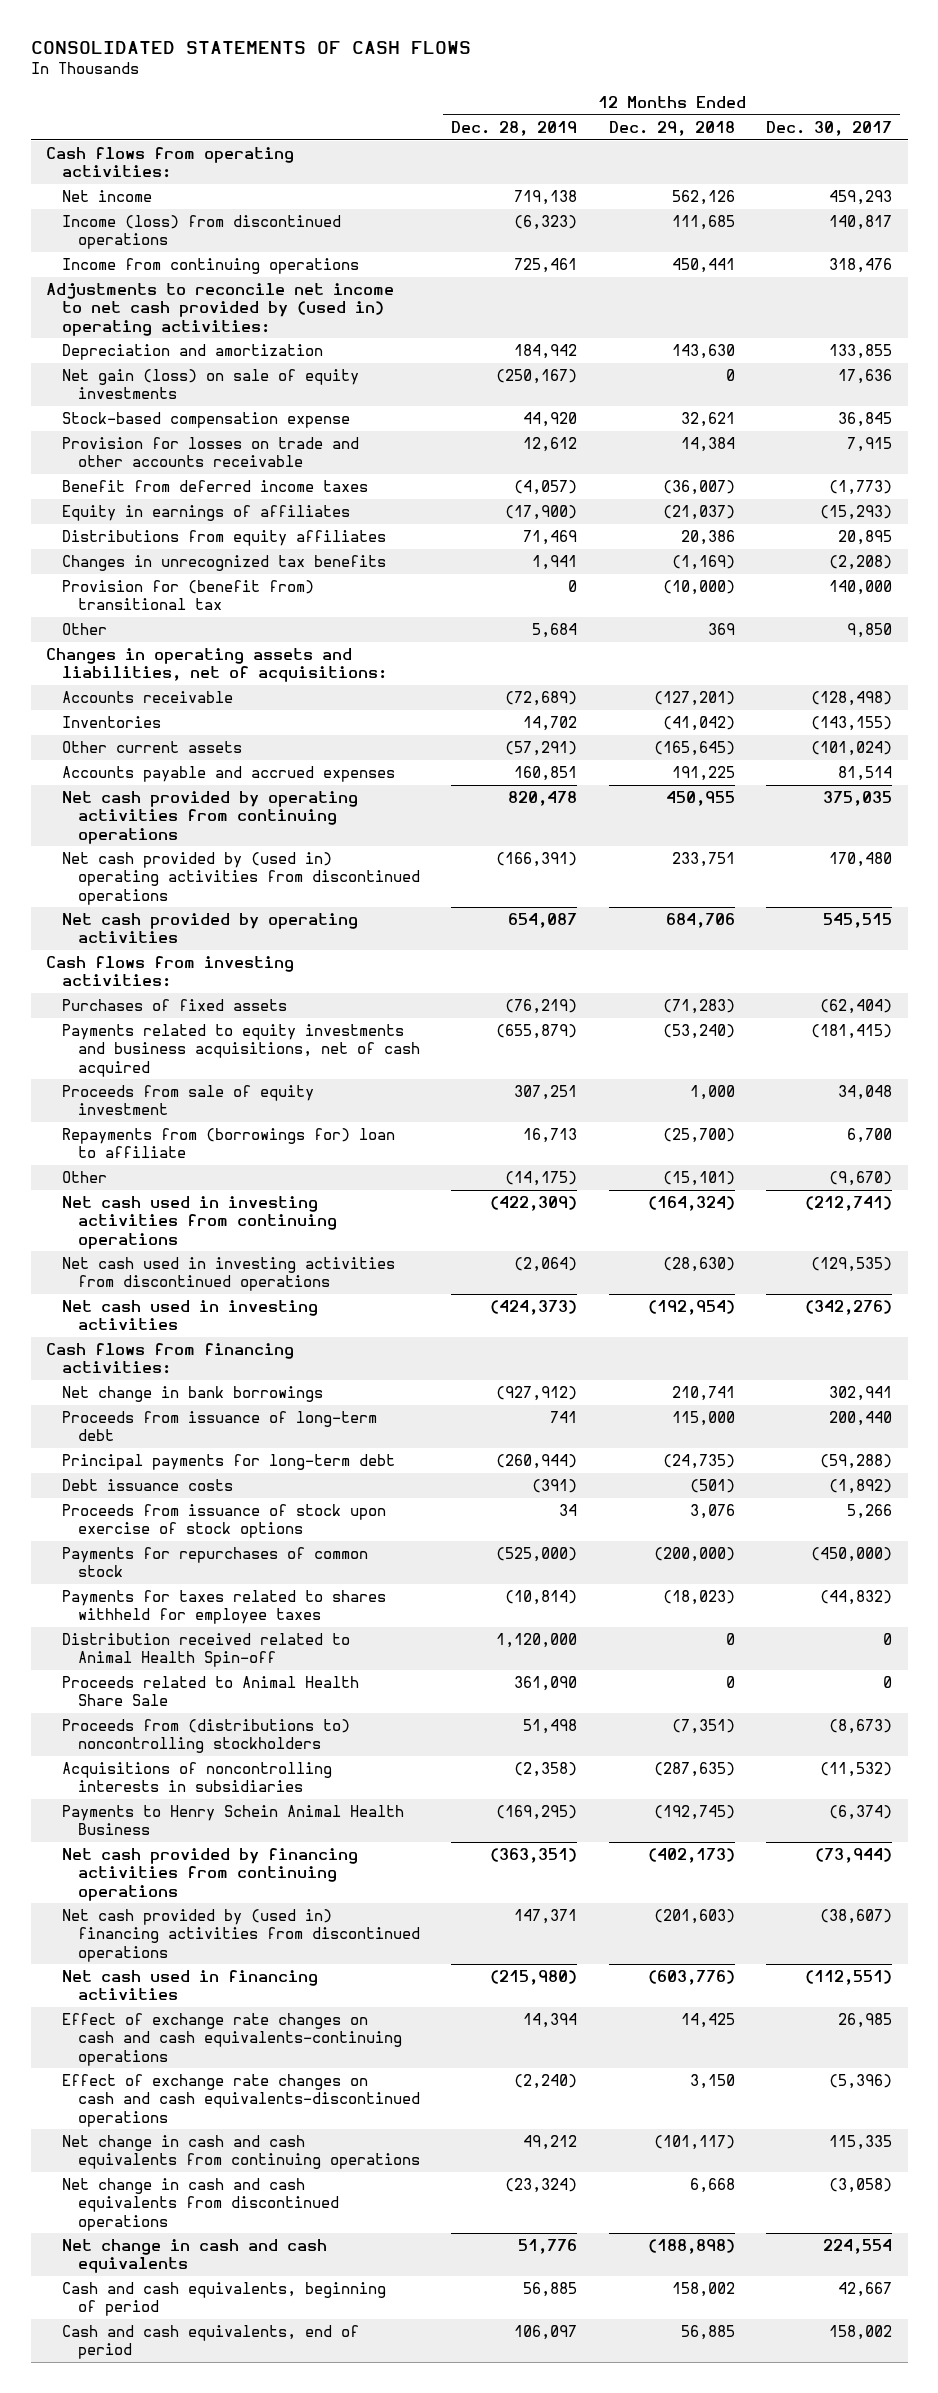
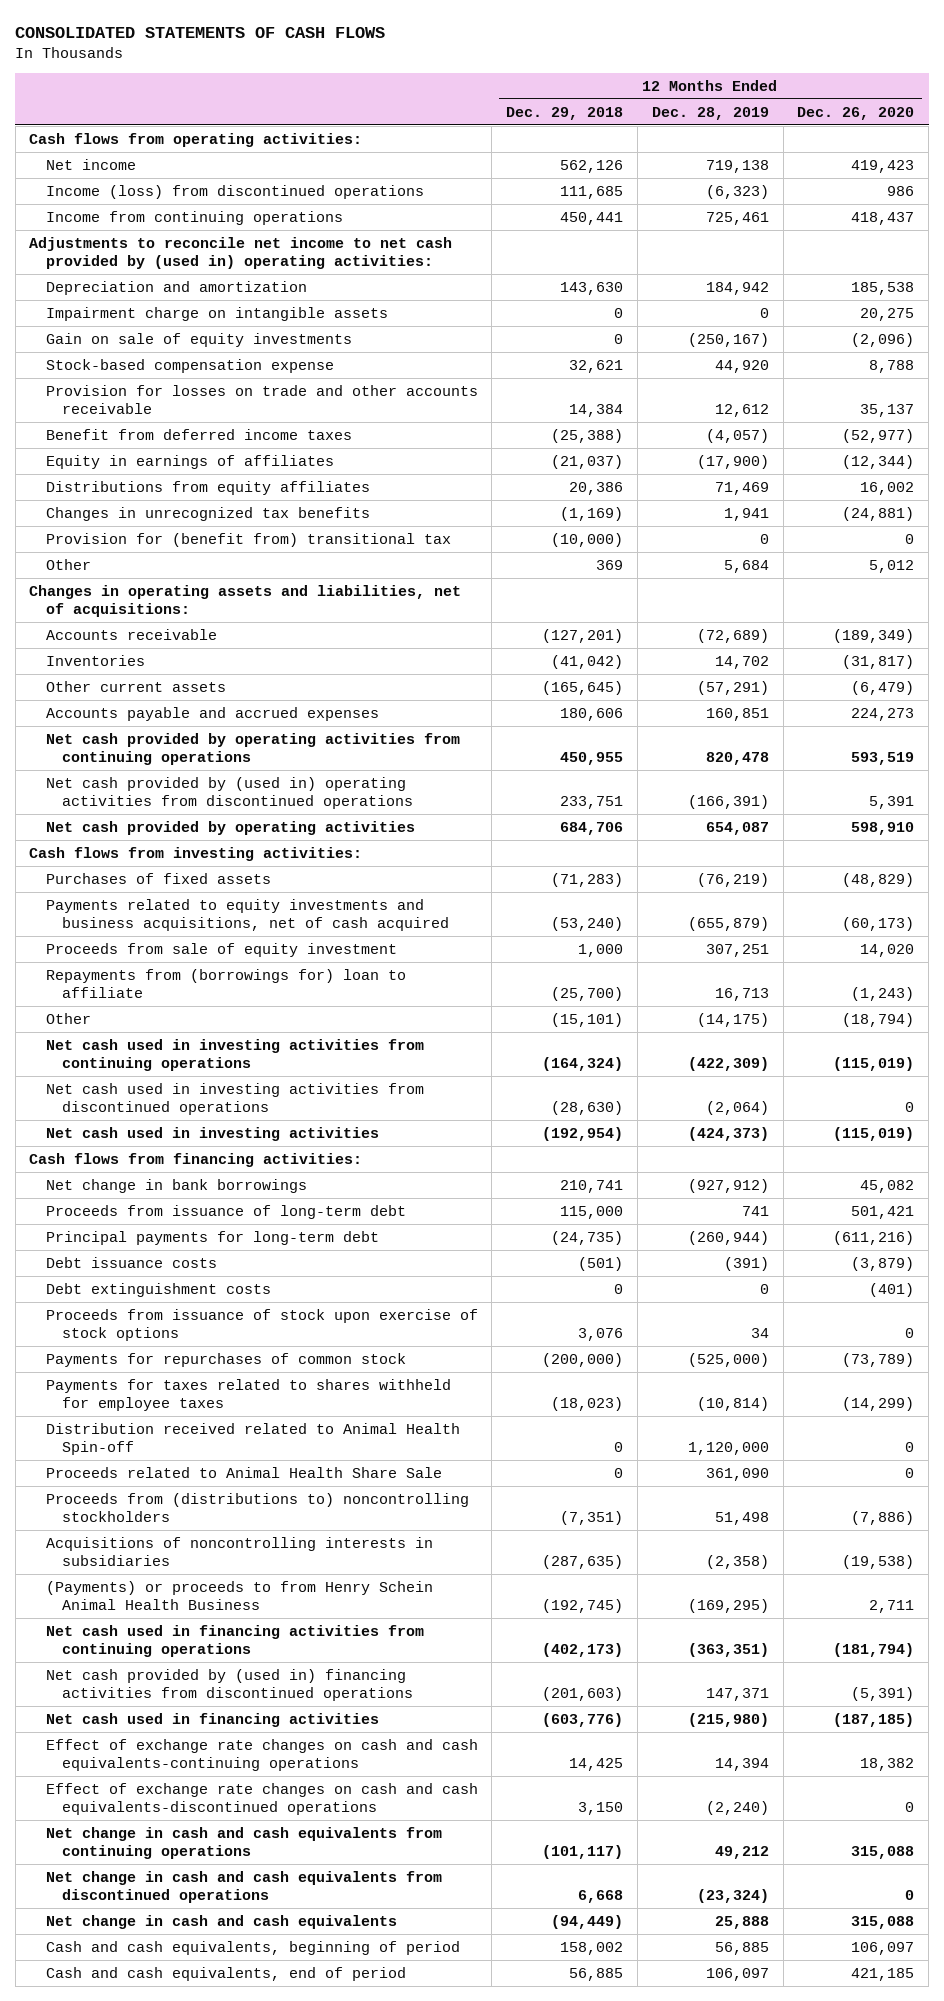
- | 12 Months Ended Dec. 28, 2019 | 12 Months Ended Dec. 29, 2018 | 12 Months Ended Dec. 30, 2017
+ | 12 Months Ended Dec. 29, 2018 | 12 Months Ended Dec. 28, 2019 | 12 Months Ended Dec. 26, 2020
- Net gain (loss) on sale of equity investments | (250,167) | 0 | 17,636
+ Impairment charge on intangible assets | 0 | 0 | 20,275
+ Gain on sale of equity investments | 0 | (250,167) | (2,096)
- Benefit from deferred income taxes | (4,057) | (36,007) | (1,773)
+ Benefit from deferred income taxes | (25,388) | (4,057) | (52,977)
- Accounts payable and accrued expenses | 160,851 | 191,225 | 81,514
+ Accounts payable and accrued expenses | 180,606 | 160,851 | 224,273
+ Debt extinguishment costs | 0 | 0 | (401)
- Payments to Henry Schein Animal Health Business | (169,295) | (192,745) | (6,374)
- Net cash provided by financing activities from continuing operations | (363,351) | (402,173) | (73,944)
+ (Payments) or proceeds to from Henry Schein Animal Health Business | (192,745) | (169,295) | 2,711
+ Net cash used in financing activities from continuing operations | (402,173) | (363,351) | (181,794)
- Net change in cash and cash equivalents | 51,776 | (188,898) | 224,554
+ Net change in cash and cash equivalents | (94,449) | 25,888 | 315,088

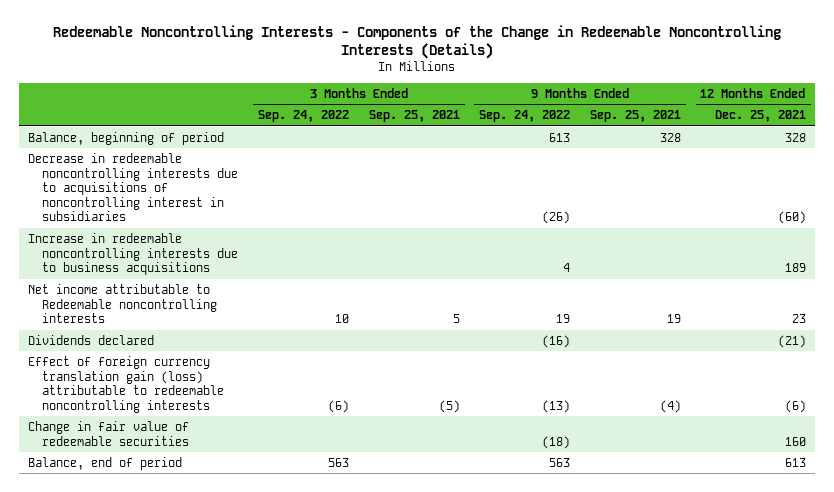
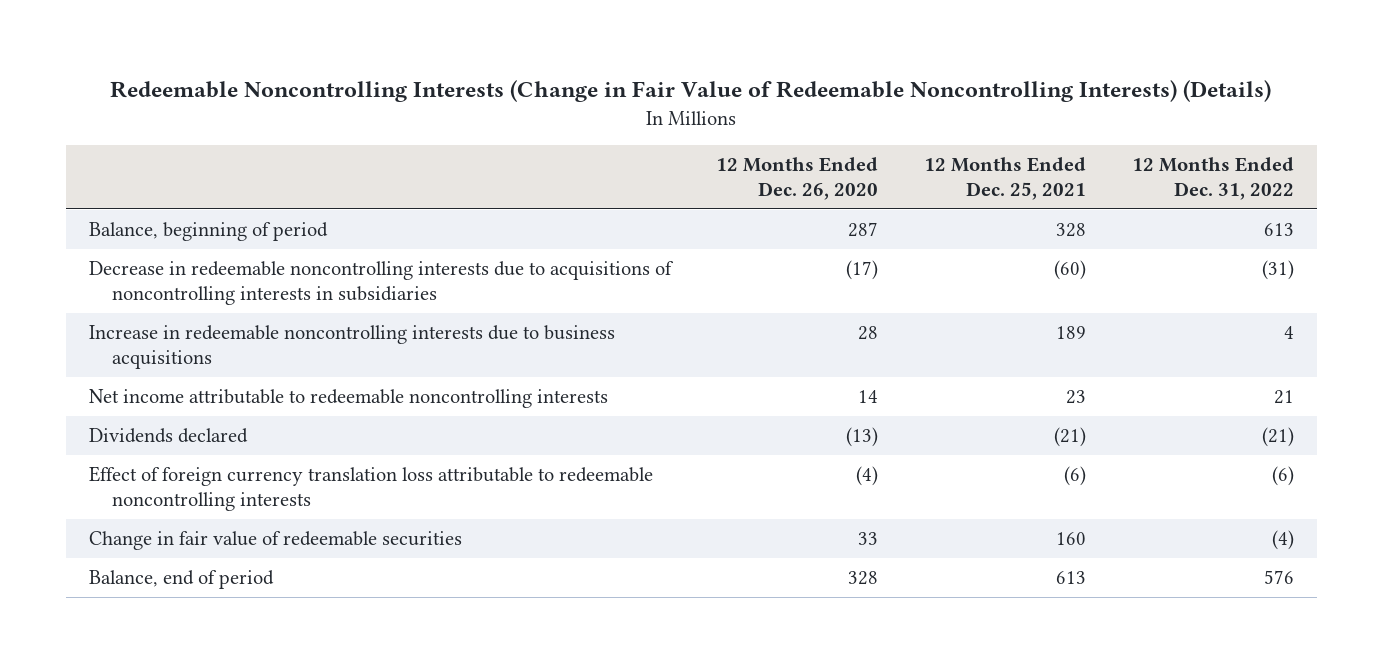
- Redeemable Noncontrolling Interests - Components of the Change in Redeemable Noncontrolling Interests (Details)
+ Redeemable Noncontrolling Interests (Change in Fair Value of Redeemable Noncontrolling Interests) (Details)
- | 3 Months Ended Sep. 24, 2022 | 3 Months Ended Sep. 25, 2021 | 9 Months Ended Sep. 24, 2022 | 9 Months Ended Sep. 25, 2021 | 12 Months Ended Dec. 25, 2021
+ | 12 Months Ended Dec. 26, 2020 | 12 Months Ended Dec. 25, 2021 | 12 Months Ended Dec. 31, 2022
- Decrease in redeemable noncontrolling interests due to acquisitions of noncontrolling interest in subsidiaries | | | (26) | | (60)
+ Decrease in redeemable noncontrolling interests due to acquisitions of noncontrolling interests in subsidiaries | (17) | (60) | (31)
- Net income attributable to Redeemable noncontrolling interests | 10 | 5 | 19 | 19 | 23
+ Net income attributable to redeemable noncontrolling interests | 14 | 23 | 21
- Effect of foreign currency translation gain (loss) attributable to redeemable noncontrolling interests | (6) | (5) | (13) | (4) | (6)
+ Effect of foreign currency translation loss attributable to redeemable noncontrolling interests | (4) | (6) | (6)

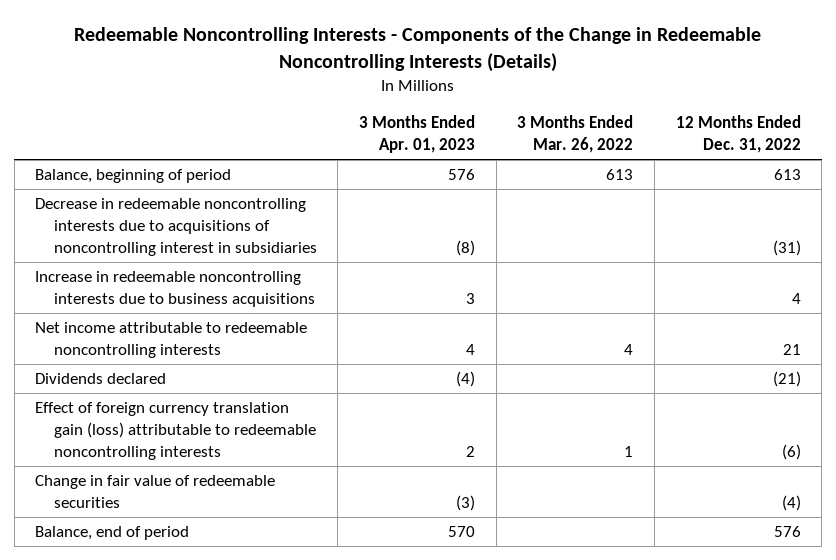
- Redeemable Noncontrolling Interests (Change in Fair Value of Redeemable Noncontrolling Interests) (Details)
+ Redeemable Noncontrolling Interests - Components of the Change in Redeemable Noncontrolling Interests (Details)
- | 12 Months Ended Dec. 26, 2020 | 12 Months Ended Dec. 25, 2021 | 12 Months Ended Dec. 31, 2022
+ | 3 Months Ended Apr. 01, 2023 | 3 Months Ended Mar. 26, 2022 | 12 Months Ended Dec. 31, 2022
- Decrease in redeemable noncontrolling interests due to acquisitions of noncontrolling interests in subsidiaries | (17) | (60) | (31)
+ Decrease in redeemable noncontrolling interests due to acquisitions of noncontrolling interest in subsidiaries | (8) | | (31)
- Effect of foreign currency translation loss attributable to redeemable noncontrolling interests | (4) | (6) | (6)
+ Effect of foreign currency translation gain (loss) attributable to redeemable noncontrolling interests | 2 | 1 | (6)

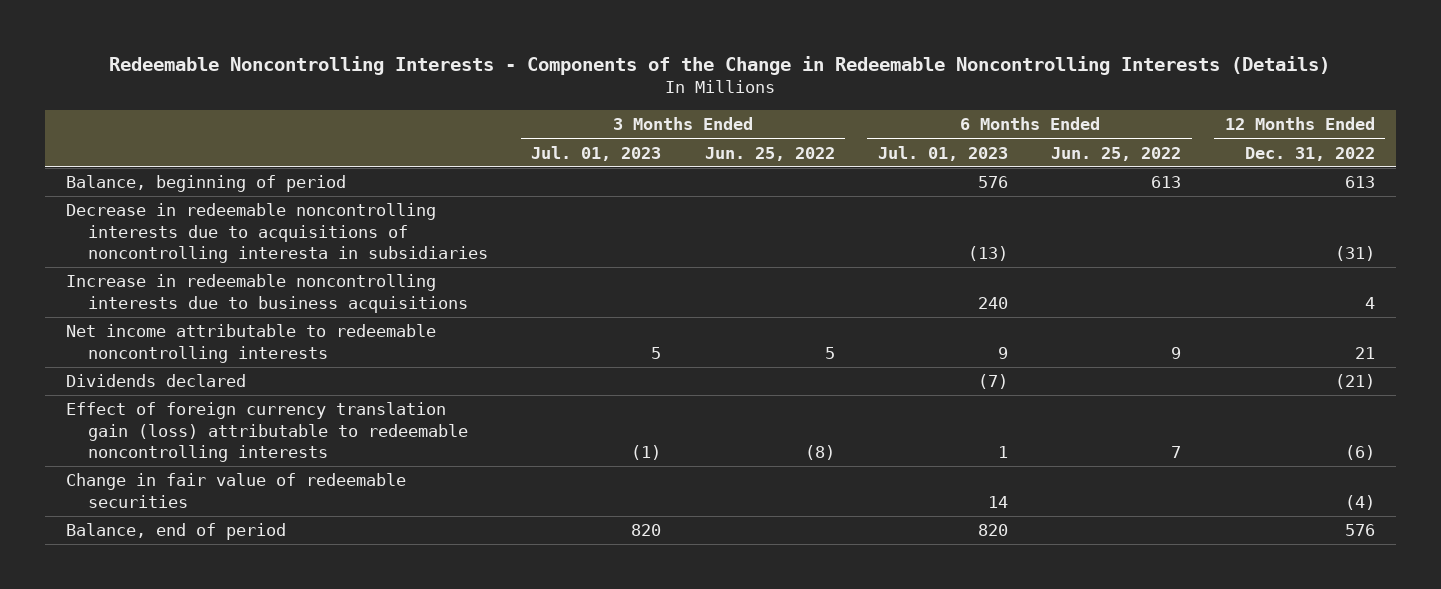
- | 3 Months Ended Apr. 01, 2023 | 3 Months Ended Mar. 26, 2022 | 12 Months Ended Dec. 31, 2022
+ | 3 Months Ended Jul. 01, 2023 | 3 Months Ended Jun. 25, 2022 | 6 Months Ended Jul. 01, 2023 | 6 Months Ended Jun. 25, 2022 | 12 Months Ended Dec. 31, 2022
- Decrease in redeemable noncontrolling interests due to acquisitions of noncontrolling interest in subsidiaries | (8) | | (31)
+ Decrease in redeemable noncontrolling interests due to acquisitions of noncontrolling interesta in subsidiaries | | | (13) | | (31)

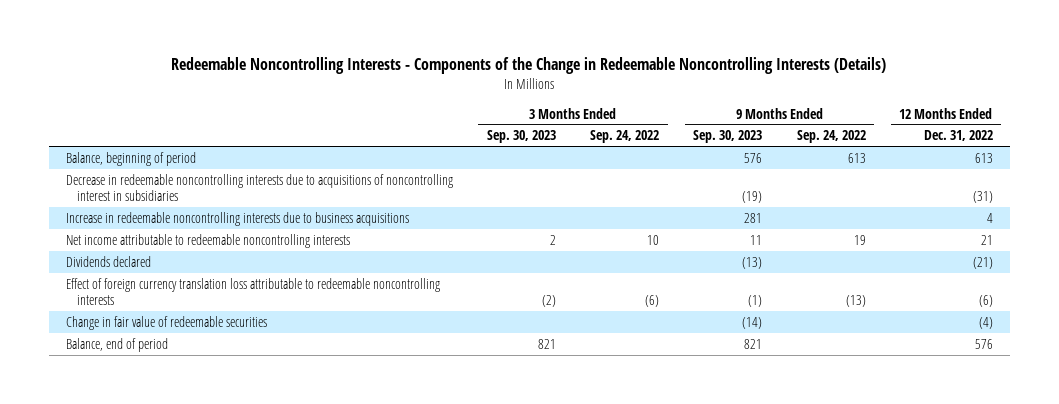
- | 3 Months Ended Jul. 01, 2023 | 3 Months Ended Jun. 25, 2022 | 6 Months Ended Jul. 01, 2023 | 6 Months Ended Jun. 25, 2022 | 12 Months Ended Dec. 31, 2022
+ | 3 Months Ended Sep. 30, 2023 | 3 Months Ended Sep. 24, 2022 | 9 Months Ended Sep. 30, 2023 | 9 Months Ended Sep. 24, 2022 | 12 Months Ended Dec. 31, 2022
- Decrease in redeemable noncontrolling interests due to acquisitions of noncontrolling interesta in subsidiaries | | | (13) | | (31)
+ Decrease in redeemable noncontrolling interests due to acquisitions of noncontrolling interest in subsidiaries | | | (19) | | (31)
- Effect of foreign currency translation gain (loss) attributable to redeemable noncontrolling interests | (1) | (8) | 1 | 7 | (6)
+ Effect of foreign currency translation loss attributable to redeemable noncontrolling interests | (2) | (6) | (1) | (13) | (6)

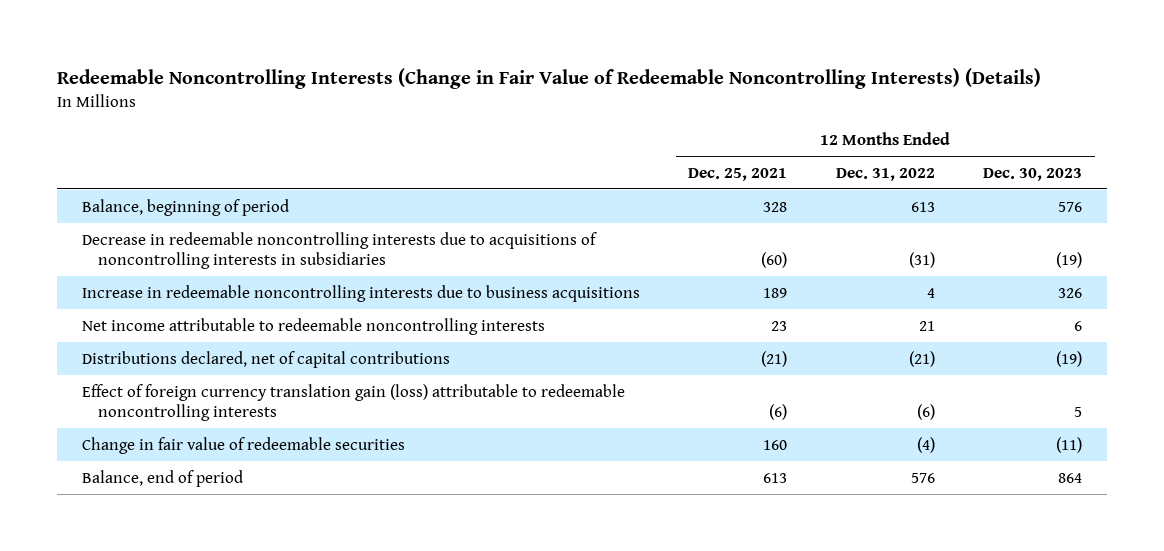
- Redeemable Noncontrolling Interests - Components of the Change in Redeemable Noncontrolling Interests (Details)
+ Redeemable Noncontrolling Interests (Change in Fair Value of Redeemable Noncontrolling Interests) (Details)
- | 3 Months Ended Sep. 30, 2023 | 3 Months Ended Sep. 24, 2022 | 9 Months Ended Sep. 30, 2023 | 9 Months Ended Sep. 24, 2022 | 12 Months Ended Dec. 31, 2022
+ | 12 Months Ended Dec. 25, 2021 | 12 Months Ended Dec. 31, 2022 | 12 Months Ended Dec. 30, 2023
- Decrease in redeemable noncontrolling interests due to acquisitions of noncontrolling interest in subsidiaries | | | (19) | | (31)
+ Decrease in redeemable noncontrolling interests due to acquisitions of noncontrolling interests in subsidiaries | (60) | (31) | (19)
- Dividends declared | | | (13) | | (21)
- Effect of foreign currency translation loss attributable to redeemable noncontrolling interests | (2) | (6) | (1) | (13) | (6)
+ Distributions declared, net of capital contributions | (21) | (21) | (19)
+ Effect of foreign currency translation gain (loss) attributable to redeemable noncontrolling interests | (6) | (6) | 5

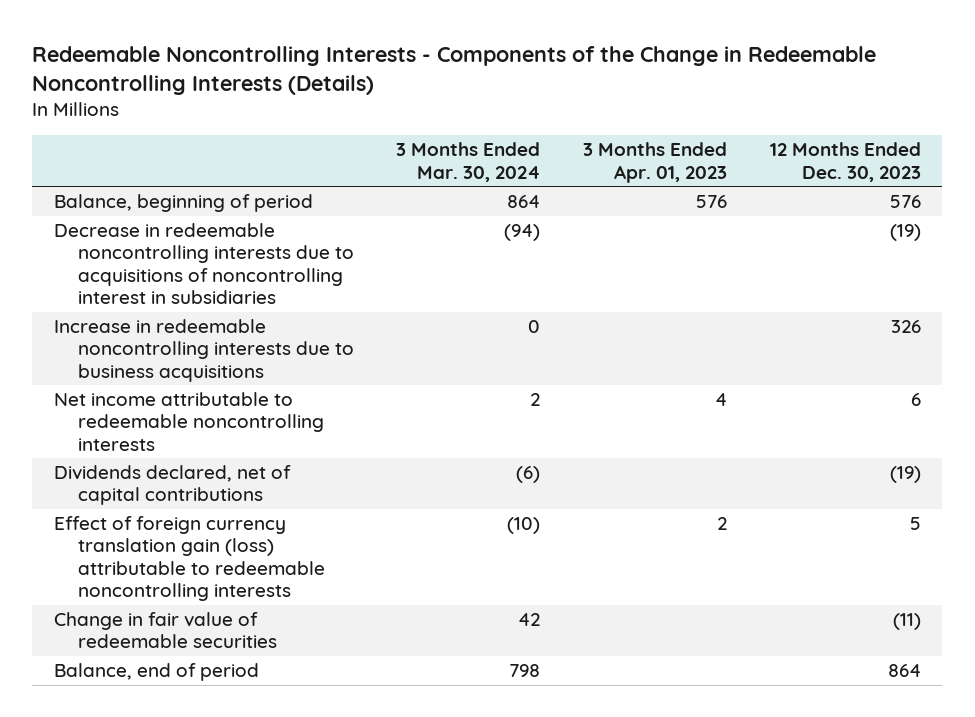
- Redeemable Noncontrolling Interests (Change in Fair Value of Redeemable Noncontrolling Interests) (Details)
+ Redeemable Noncontrolling Interests - Components of the Change in Redeemable Noncontrolling Interests (Details)
- | 12 Months Ended Dec. 25, 2021 | 12 Months Ended Dec. 31, 2022 | 12 Months Ended Dec. 30, 2023
+ | 3 Months Ended Mar. 30, 2024 | 3 Months Ended Apr. 01, 2023 | 12 Months Ended Dec. 30, 2023
- Decrease in redeemable noncontrolling interests due to acquisitions of noncontrolling interests in subsidiaries | (60) | (31) | (19)
+ Decrease in redeemable noncontrolling interests due to acquisitions of noncontrolling interest in subsidiaries | (94) | | (19)
- Distributions declared, net of capital contributions | (21) | (21) | (19)
+ Dividends declared, net of capital contributions | (6) | | (19)

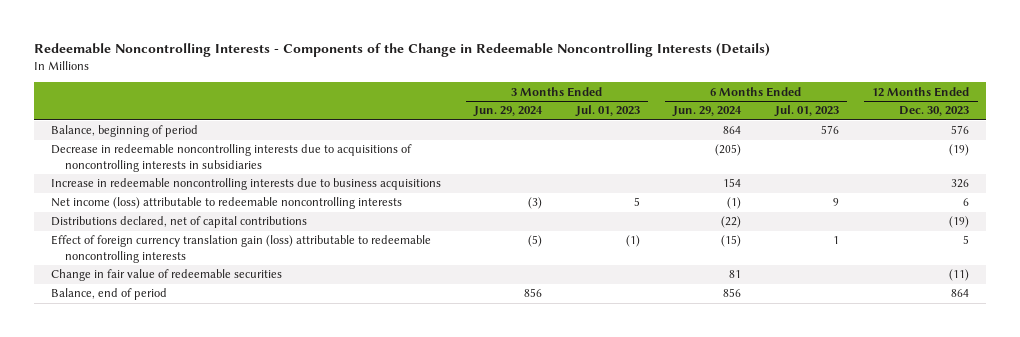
- | 3 Months Ended Mar. 30, 2024 | 3 Months Ended Apr. 01, 2023 | 12 Months Ended Dec. 30, 2023
+ | 3 Months Ended Jun. 29, 2024 | 3 Months Ended Jul. 01, 2023 | 6 Months Ended Jun. 29, 2024 | 6 Months Ended Jul. 01, 2023 | 12 Months Ended Dec. 30, 2023
- Decrease in redeemable noncontrolling interests due to acquisitions of noncontrolling interest in subsidiaries | (94) | | (19)
+ Decrease in redeemable noncontrolling interests due to acquisitions of noncontrolling interests in subsidiaries | | | (205) | | (19)
- Net income attributable to redeemable noncontrolling interests | 2 | 4 | 6
- Dividends declared, net of capital contributions | (6) | | (19)
+ Net income (loss) attributable to redeemable noncontrolling interests | (3) | 5 | (1) | 9 | 6
+ Distributions declared, net of capital contributions | | | (22) | | (19)

